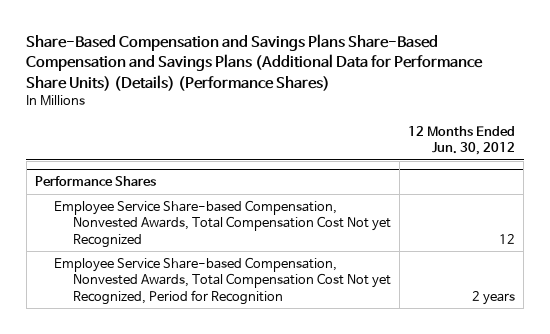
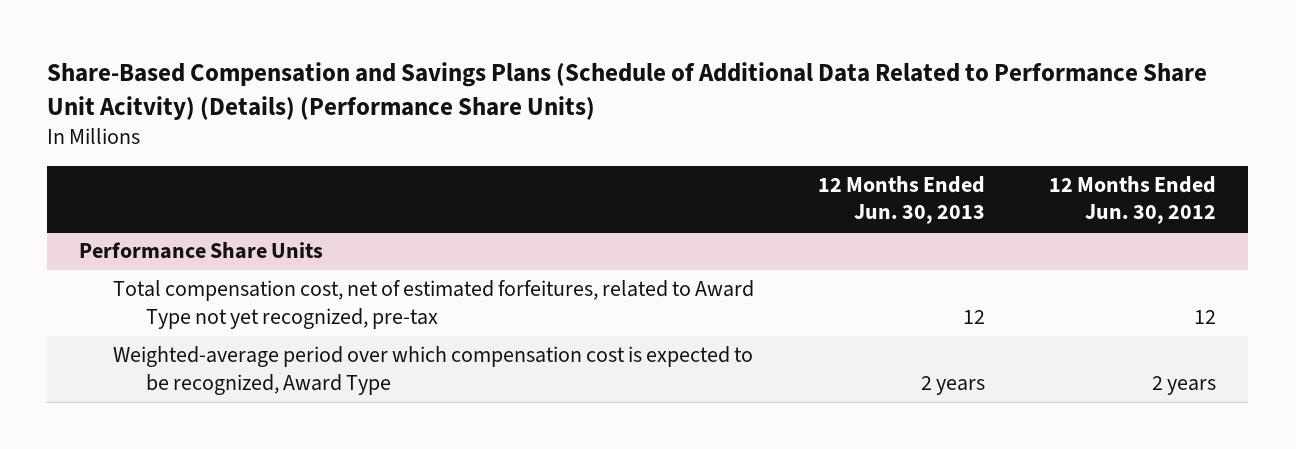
- Share-Based Compensation and Savings Plans Share-Based Compensation and Savings Plans (Additional Data for Performance Share Units) (Details) (Performance Shares)
+ Share-Based Compensation and Savings Plans (Schedule of Additional Data Related to Performance Share Unit Acitvity) (Details) (Performance Share Units)
- | 12 Months Ended Jun. 30, 2012
+ | 12 Months Ended Jun. 30, 2013 | 12 Months Ended Jun. 30, 2012
- Performance Shares
- Employee Service Share-based Compensation, Nonvested Awards, Total Compensation Cost Not yet Recognized | 12
- Employee Service Share-based Compensation, Nonvested Awards, Total Compensation Cost Not yet Recognized, Period for Recognition | 2 years
+ Performance Share Units
+ Total compensation cost, net of estimated forfeitures, related to Award Type not yet recognized, pre-tax | 12 | 12
+ Weighted-average period over which compensation cost is expected to be recognized, Award Type | 2 years | 2 years

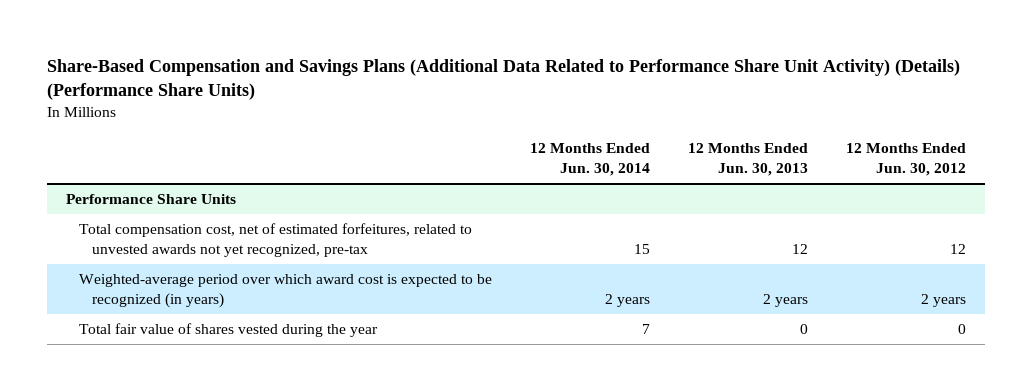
- Share-Based Compensation and Savings Plans (Schedule of Additional Data Related to Performance Share Unit Acitvity) (Details) (Performance Share Units)
+ Share-Based Compensation and Savings Plans (Additional Data Related to Performance Share Unit Activity) (Details) (Performance Share Units)
- | 12 Months Ended Jun. 30, 2013 | 12 Months Ended Jun. 30, 2012
+ | 12 Months Ended Jun. 30, 2014 | 12 Months Ended Jun. 30, 2013 | 12 Months Ended Jun. 30, 2012
@ Performance Share Units
- Total compensation cost, net of estimated forfeitures, related to Award Type not yet recognized, pre-tax | 12 | 12
- Weighted-average period over which compensation cost is expected to be recognized, Award Type | 2 years | 2 years
+ Total compensation cost, net of estimated forfeitures, related to unvested awards not yet recognized, pre-tax | 15 | 12 | 12
+ Weighted-average period over which award cost is expected to be recognized (in years) | 2 years | 2 years | 2 years
+ Total fair value of shares vested during the year | 7 | 0 | 0

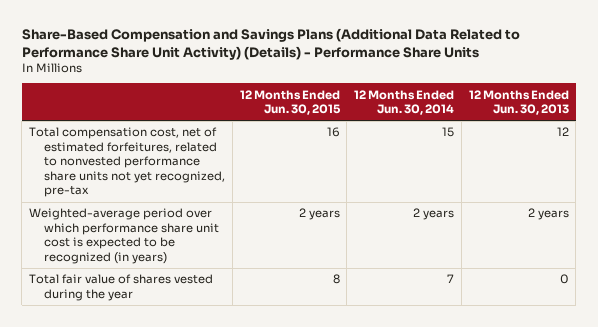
- Share-Based Compensation and Savings Plans (Additional Data Related to Performance Share Unit Activity) (Details) (Performance Share Units)
+ Share-Based Compensation and Savings Plans (Additional Data Related to Performance Share Unit Activity) (Details) - Performance Share Units
- | 12 Months Ended Jun. 30, 2014 | 12 Months Ended Jun. 30, 2013 | 12 Months Ended Jun. 30, 2012
+ | 12 Months Ended Jun. 30, 2015 | 12 Months Ended Jun. 30, 2014 | 12 Months Ended Jun. 30, 2013
- Performance Share Units
- Total compensation cost, net of estimated forfeitures, related to unvested awards not yet recognized, pre-tax | 15 | 12 | 12
- Weighted-average period over which award cost is expected to be recognized (in years) | 2 years | 2 years | 2 years
+ Total compensation cost, net of estimated forfeitures, related to nonvested performance share units not yet recognized, pre-tax | 16 | 15 | 12
+ Weighted-average period over which performance share unit cost is expected to be recognized (in years) | 2 years | 2 years | 2 years

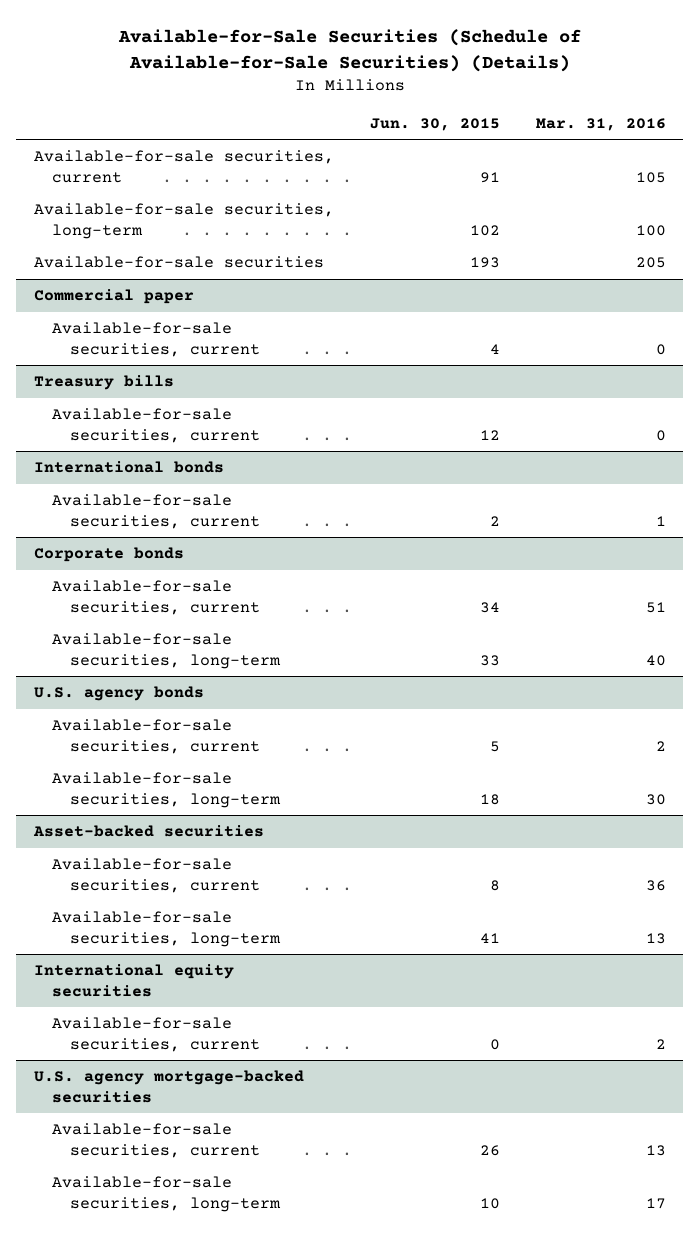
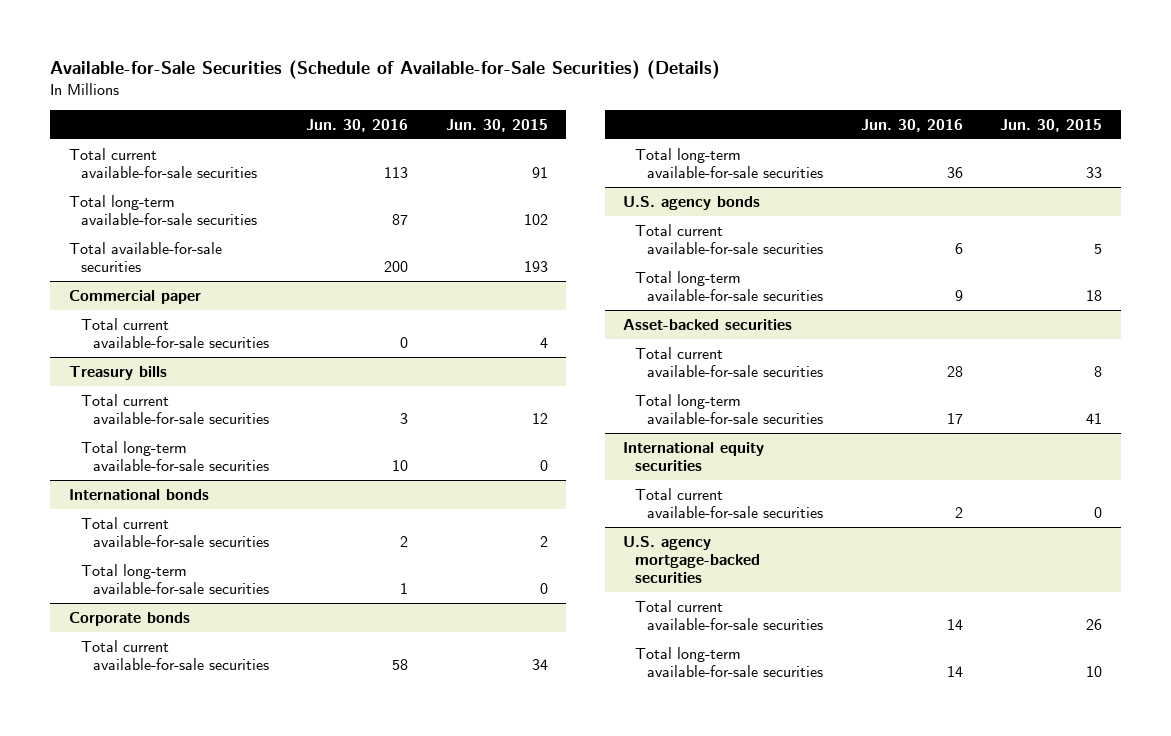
- | Jun. 30, 2015 | Mar. 31, 2016
+ | Jun. 30, 2016 | Jun. 30, 2015
- Available-for-sale securities, current | 91 | 105
- Available-for-sale securities, long-term | 102 | 100
- Available-for-sale securities | 193 | 205
+ Total current available-for-sale securities | 113 | 91
+ Total long-term available-for-sale securities | 87 | 102
+ Total available-for-sale securities | 200 | 193
@ Commercial paper
- Available-for-sale securities, current | 4 | 0
+ Total current available-for-sale securities | 0 | 4
@ Treasury bills
- Available-for-sale securities, current | 12 | 0
+ Total current available-for-sale securities | 3 | 12
+ Total long-term available-for-sale securities | 10 | 0
@ International bonds
- Available-for-sale securities, current | 2 | 1
+ Total current available-for-sale securities | 2 | 2
+ Total long-term available-for-sale securities | 1 | 0
@ Corporate bonds
- Available-for-sale securities, current | 34 | 51
- Available-for-sale securities, long-term | 33 | 40
+ Total current available-for-sale securities | 58 | 34
+ Total long-term available-for-sale securities | 36 | 33
@ U.S. agency bonds
- Available-for-sale securities, current | 5 | 2
- Available-for-sale securities, long-term | 18 | 30
+ Total current available-for-sale securities | 6 | 5
+ Total long-term available-for-sale securities | 9 | 18
@ Asset-backed securities
- Available-for-sale securities, current | 8 | 36
- Available-for-sale securities, long-term | 41 | 13
+ Total current available-for-sale securities | 28 | 8
+ Total long-term available-for-sale securities | 17 | 41
@ International equity securities
- Available-for-sale securities, current | 0 | 2
+ Total current available-for-sale securities | 2 | 0
@ U.S. agency mortgage-backed securities
- Available-for-sale securities, current | 26 | 13
- Available-for-sale securities, long-term | 10 | 17
+ Total current available-for-sale securities | 14 | 26
+ Total long-term available-for-sale securities | 14 | 10

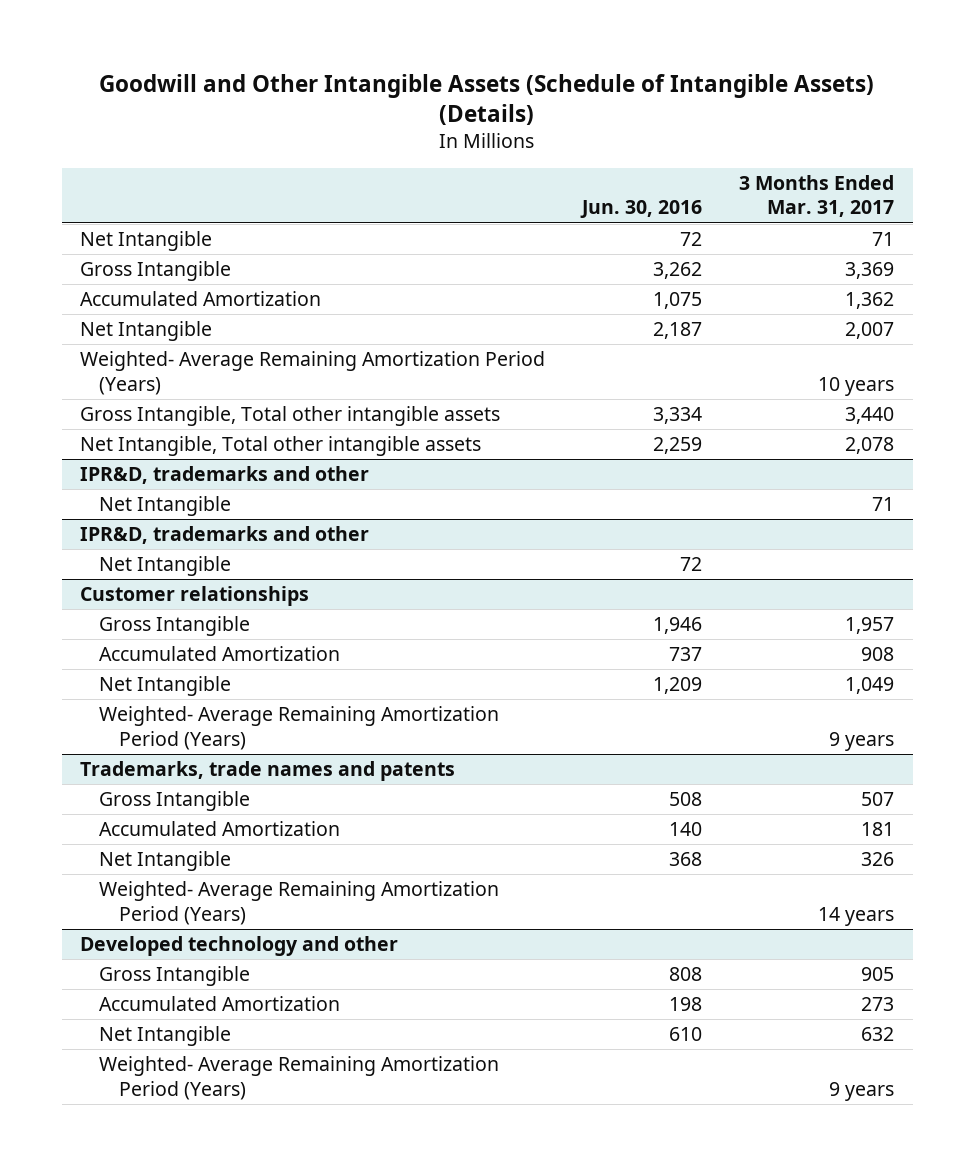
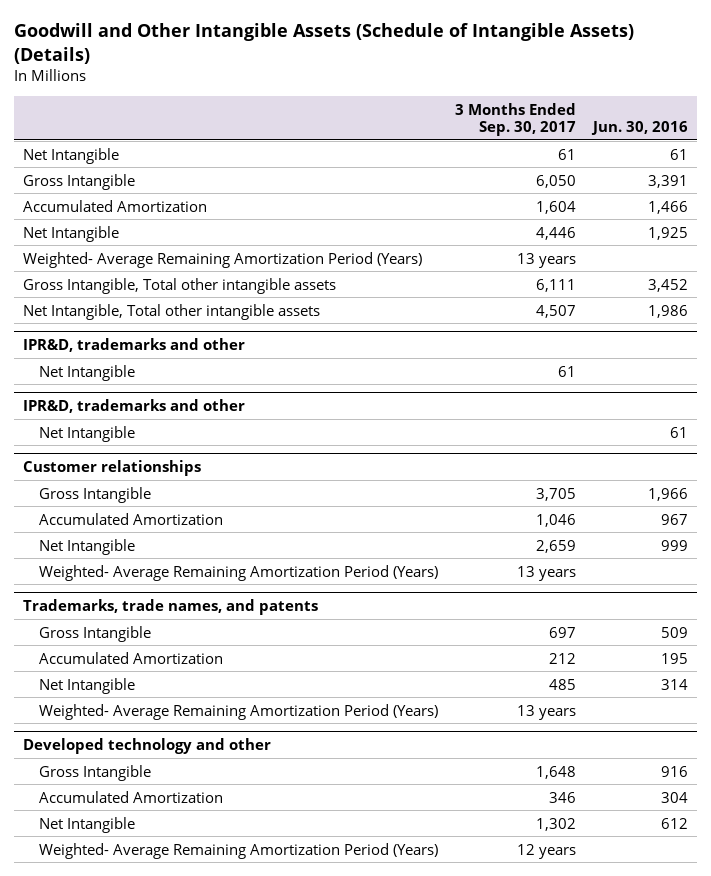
- | Jun. 30, 2016 | 3 Months Ended Mar. 31, 2017
+ | 3 Months Ended Sep. 30, 2017 | Jun. 30, 2016
- Net Intangible | 72 | 71
- Gross Intangible | 3,262 | 3,369
- Accumulated Amortization | 1,075 | 1,362
- Net Intangible | 2,187 | 2,007
+ Net Intangible | 61 | 61
+ Gross Intangible | 6,050 | 3,391
+ Accumulated Amortization | 1,604 | 1,466
+ Net Intangible | 4,446 | 1,925
- Gross Intangible, Total other intangible assets | 3,334 | 3,440
- Net Intangible, Total other intangible assets | 2,259 | 2,078
+ Gross Intangible, Total other intangible assets | 6,111 | 3,452
+ Net Intangible, Total other intangible assets | 4,507 | 1,986
@ IPR&D, trademarks and other
- Net Intangible | 72 |
+ Net Intangible | | 61
@ Customer relationships
- Gross Intangible | 1,946 | 1,957
- Accumulated Amortization | 737 | 908
- Net Intangible | 1,209 | 1,049
+ Gross Intangible | 3,705 | 1,966
+ Accumulated Amortization | 1,046 | 967
+ Net Intangible | 2,659 | 999
- Trademarks, trade names and patents
- Gross Intangible | 508 | 507
- Accumulated Amortization | 140 | 181
- Net Intangible | 368 | 326
+ Trademarks, trade names, and patents
+ Gross Intangible | 697 | 509
+ Accumulated Amortization | 212 | 195
+ Net Intangible | 485 | 314
@ Developed technology and other
- Gross Intangible | 808 | 905
- Accumulated Amortization | 198 | 273
- Net Intangible | 610 | 632
+ Gross Intangible | 1,648 | 916
+ Accumulated Amortization | 346 | 304
+ Net Intangible | 1,302 | 612

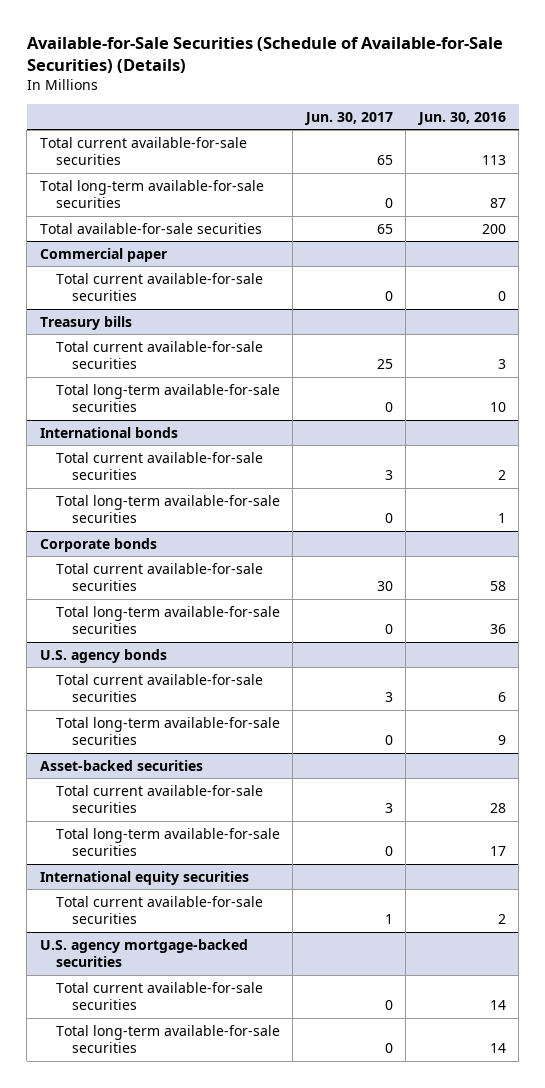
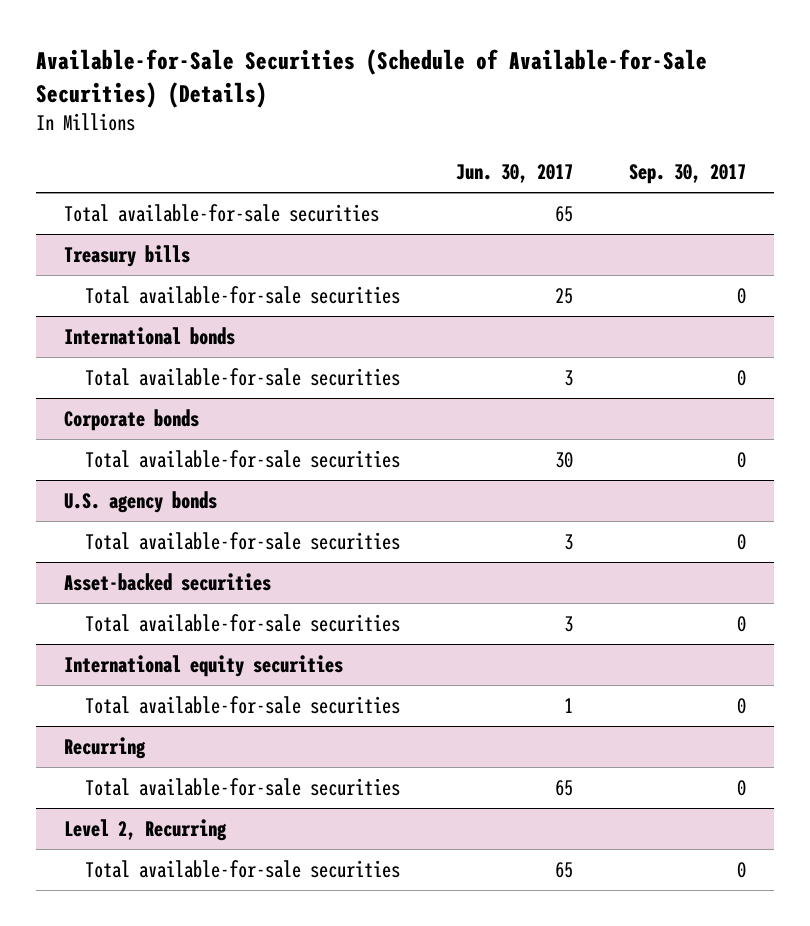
- | Jun. 30, 2017 | Jun. 30, 2016
+ | Jun. 30, 2017 | Sep. 30, 2017
- Total current available-for-sale securities | 65 | 113
- Total long-term available-for-sale securities | 0 | 87
- Commercial paper
- Total current available-for-sale securities | 0 | 0
@ Treasury bills
- Total current available-for-sale securities | 25 | 3
- Total long-term available-for-sale securities | 0 | 10
+ Total available-for-sale securities | 25 | 0
@ International bonds
- Total current available-for-sale securities | 3 | 2
- Total long-term available-for-sale securities | 0 | 1
+ Total available-for-sale securities | 3 | 0
@ Corporate bonds
- Total current available-for-sale securities | 30 | 58
- Total long-term available-for-sale securities | 0 | 36
+ Total available-for-sale securities | 30 | 0
@ U.S. agency bonds
- Total current available-for-sale securities | 3 | 6
- Total long-term available-for-sale securities | 0 | 9
+ Total available-for-sale securities | 3 | 0
@ Asset-backed securities
- Total current available-for-sale securities | 3 | 28
- Total long-term available-for-sale securities | 0 | 17
+ Total available-for-sale securities | 3 | 0
@ International equity securities
- Total current available-for-sale securities | 1 | 2
- U.S. agency mortgage-backed securities
- Total current available-for-sale securities | 0 | 14
- Total long-term available-for-sale securities | 0 | 14
@ International equity securities
+ Total available-for-sale securities | 1 | 0
+ Recurring
+ Total available-for-sale securities | 65 | 0
+ Level 2, Recurring
+ Total available-for-sale securities | 65 | 0

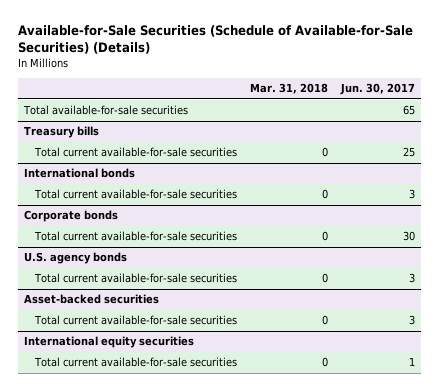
- | Jun. 30, 2017 | Sep. 30, 2017
+ | Mar. 31, 2018 | Jun. 30, 2017
@ Treasury bills
- Total available-for-sale securities | 25 | 0
+ Total current available-for-sale securities | 0 | 25
@ International bonds
- Total available-for-sale securities | 3 | 0
+ Total current available-for-sale securities | 0 | 3
@ Corporate bonds
- Total available-for-sale securities | 30 | 0
+ Total current available-for-sale securities | 0 | 30
@ U.S. agency bonds
- Total available-for-sale securities | 3 | 0
+ Total current available-for-sale securities | 0 | 3
@ Asset-backed securities
- Total available-for-sale securities | 3 | 0
+ Total current available-for-sale securities | 0 | 3
@ International equity securities
- Total available-for-sale securities | 1 | 0
- Recurring
- Total available-for-sale securities | 65 | 0
- Level 2, Recurring
- Total available-for-sale securities | 65 | 0
@ International equity securities
+ Total current available-for-sale securities | 0 | 1

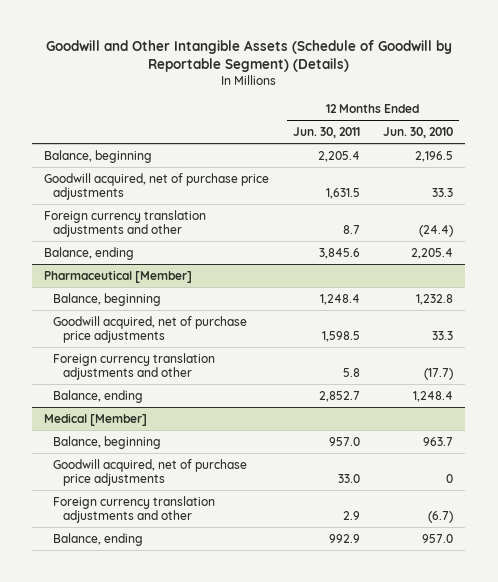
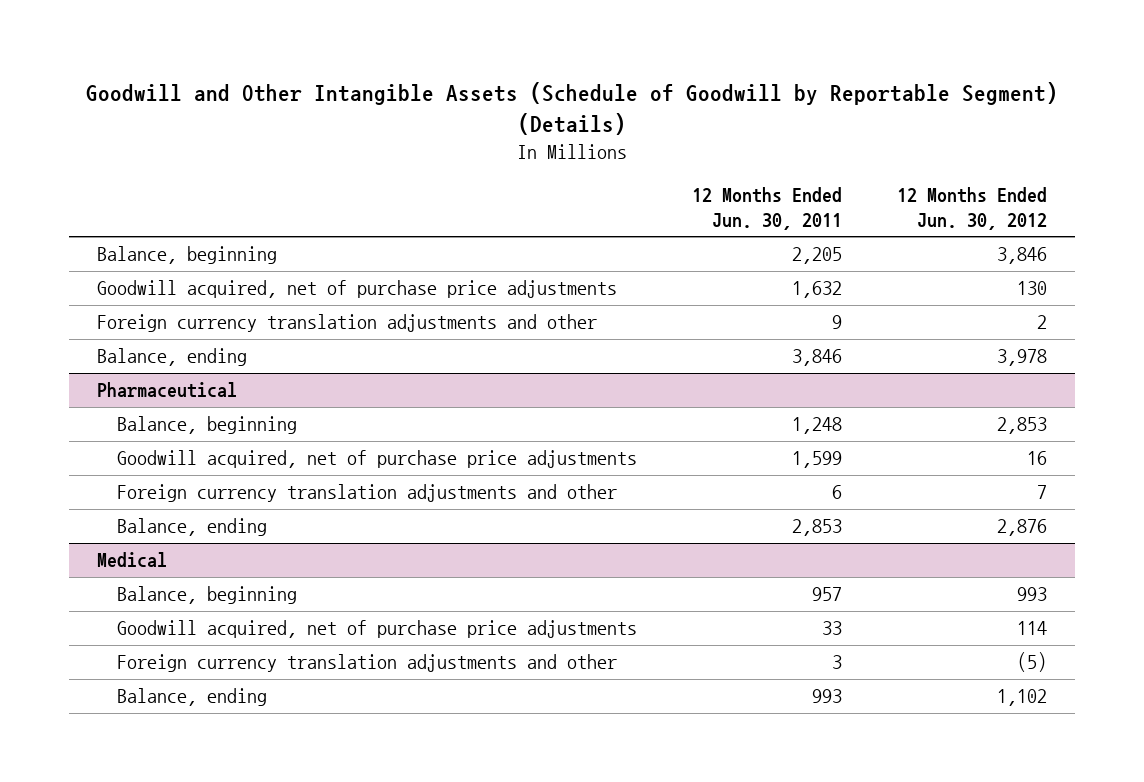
- | 12 Months Ended Jun. 30, 2011 | 12 Months Ended Jun. 30, 2010
+ | 12 Months Ended Jun. 30, 2011 | 12 Months Ended Jun. 30, 2012
- Balance, beginning | 2,205.4 | 2,196.5
- Goodwill acquired, net of purchase price adjustments | 1,631.5 | 33.3
- Foreign currency translation adjustments and other | 8.7 | (24.4)
- Balance, ending | 3,845.6 | 2,205.4
- Pharmaceutical [Member]
- Balance, beginning | 1,248.4 | 1,232.8
- Goodwill acquired, net of purchase price adjustments | 1,598.5 | 33.3
- Foreign currency translation adjustments and other | 5.8 | (17.7)
- Balance, ending | 2,852.7 | 1,248.4
- Medical [Member]
- Balance, beginning | 957.0 | 963.7
- Goodwill acquired, net of purchase price adjustments | 33.0 | 0
- Foreign currency translation adjustments and other | 2.9 | (6.7)
- Balance, ending | 992.9 | 957.0
+ Balance, beginning | 2,205 | 3,846
+ Goodwill acquired, net of purchase price adjustments | 1,632 | 130
+ Foreign currency translation adjustments and other | 9 | 2
+ Balance, ending | 3,846 | 3,978
+ Pharmaceutical
+ Balance, beginning | 1,248 | 2,853
+ Goodwill acquired, net of purchase price adjustments | 1,599 | 16
+ Foreign currency translation adjustments and other | 6 | 7
+ Balance, ending | 2,853 | 2,876
+ Medical
+ Balance, beginning | 957 | 993
+ Goodwill acquired, net of purchase price adjustments | 33 | 114
+ Foreign currency translation adjustments and other | 3 | (5)
+ Balance, ending | 993 | 1,102

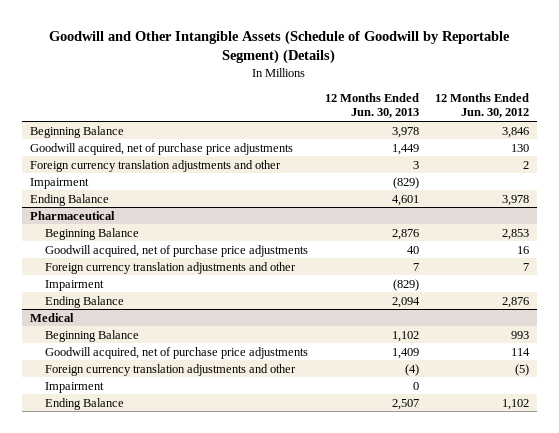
- | 12 Months Ended Jun. 30, 2011 | 12 Months Ended Jun. 30, 2012
+ | 12 Months Ended Jun. 30, 2013 | 12 Months Ended Jun. 30, 2012
- Balance, beginning | 2,205 | 3,846
+ Beginning Balance | 3,978 | 3,846
- Balance, ending | 3,846 | 3,978
+ Impairment | (829) |
+ Ending Balance | 4,601 | 3,978
@ Pharmaceutical
- Balance, beginning | 1,248 | 2,853
+ Beginning Balance | 2,876 | 2,853
- Balance, ending | 2,853 | 2,876
+ Impairment | (829) |
+ Ending Balance | 2,094 | 2,876
@ Medical
- Balance, beginning | 957 | 993
+ Beginning Balance | 1,102 | 993
- Balance, ending | 993 | 1,102
+ Impairment | 0 |
+ Ending Balance | 2,507 | 1,102

